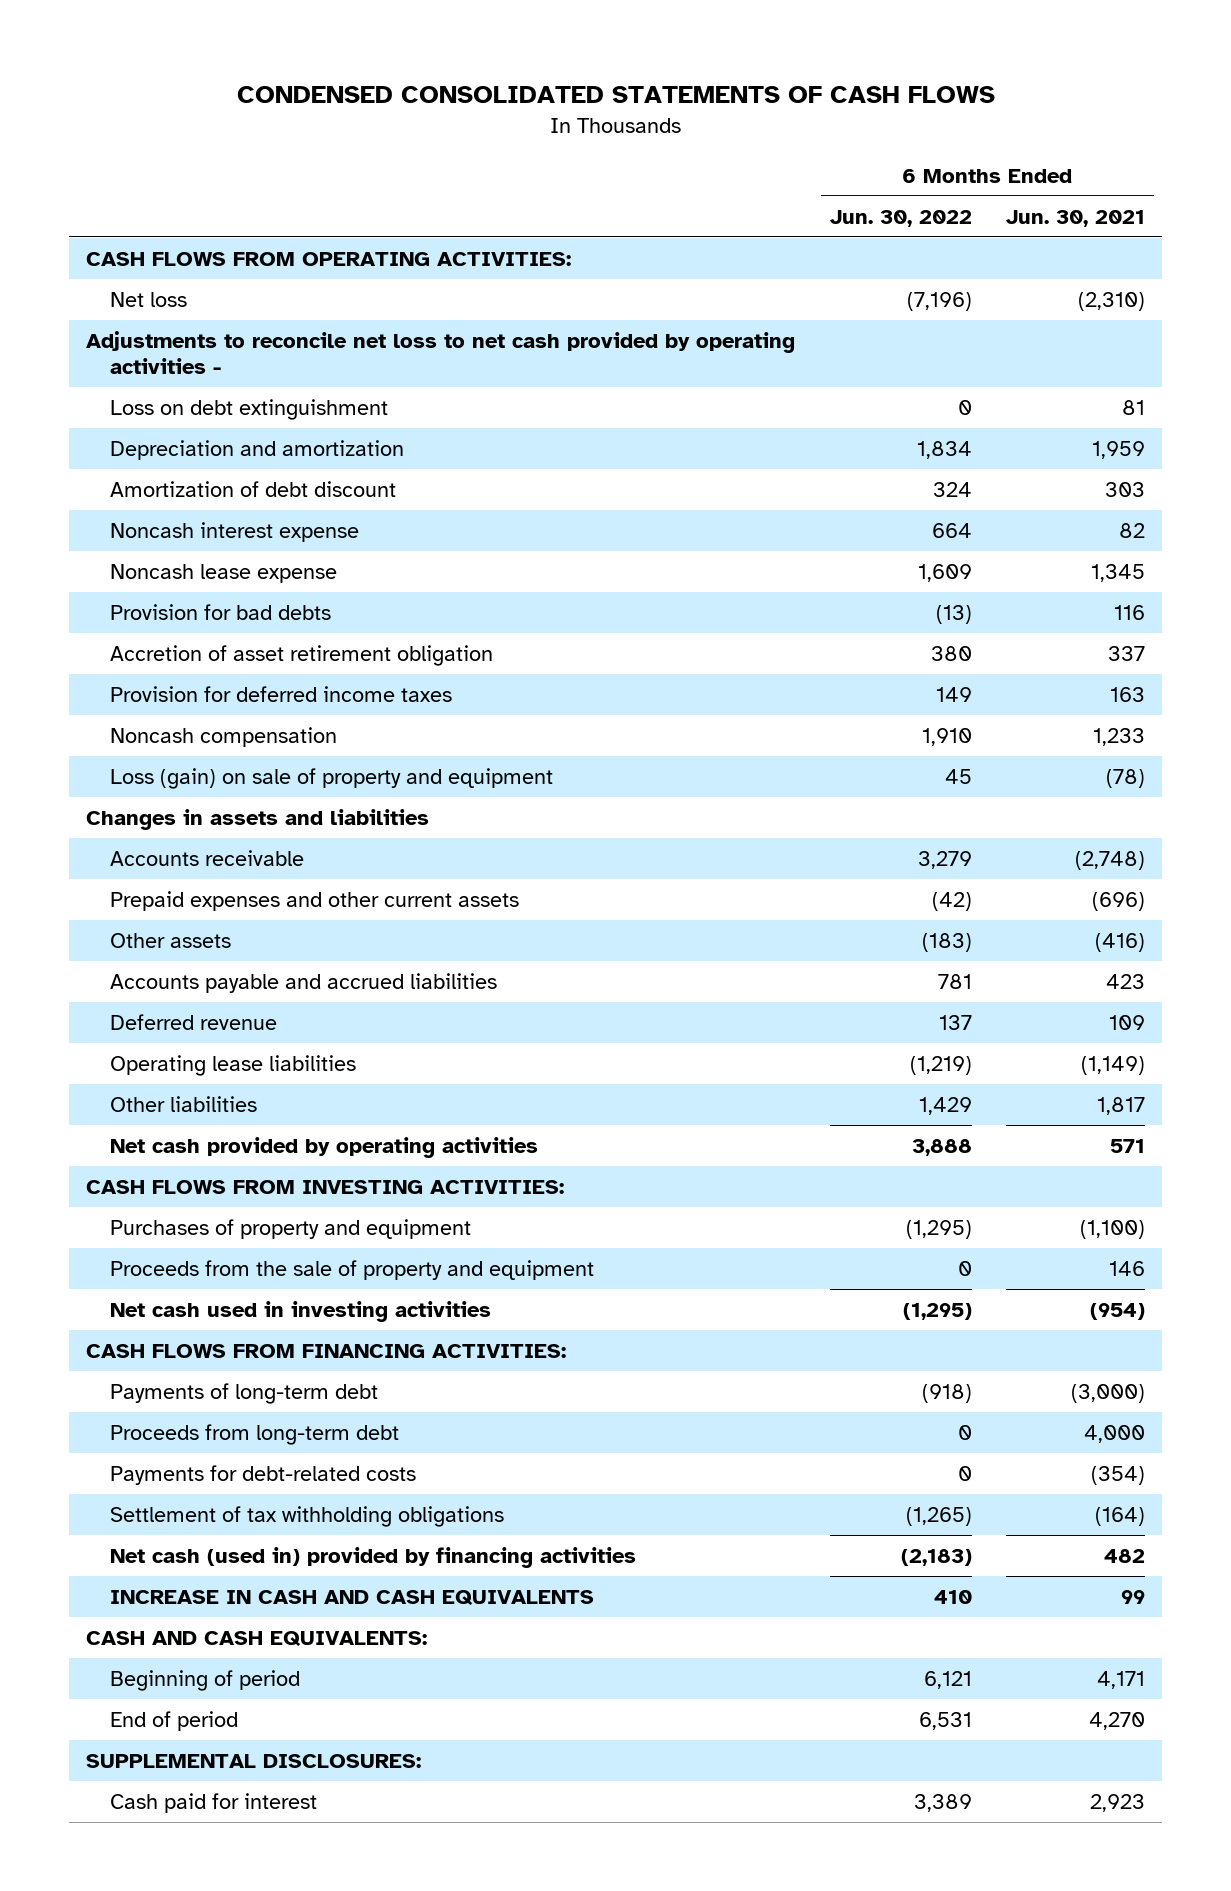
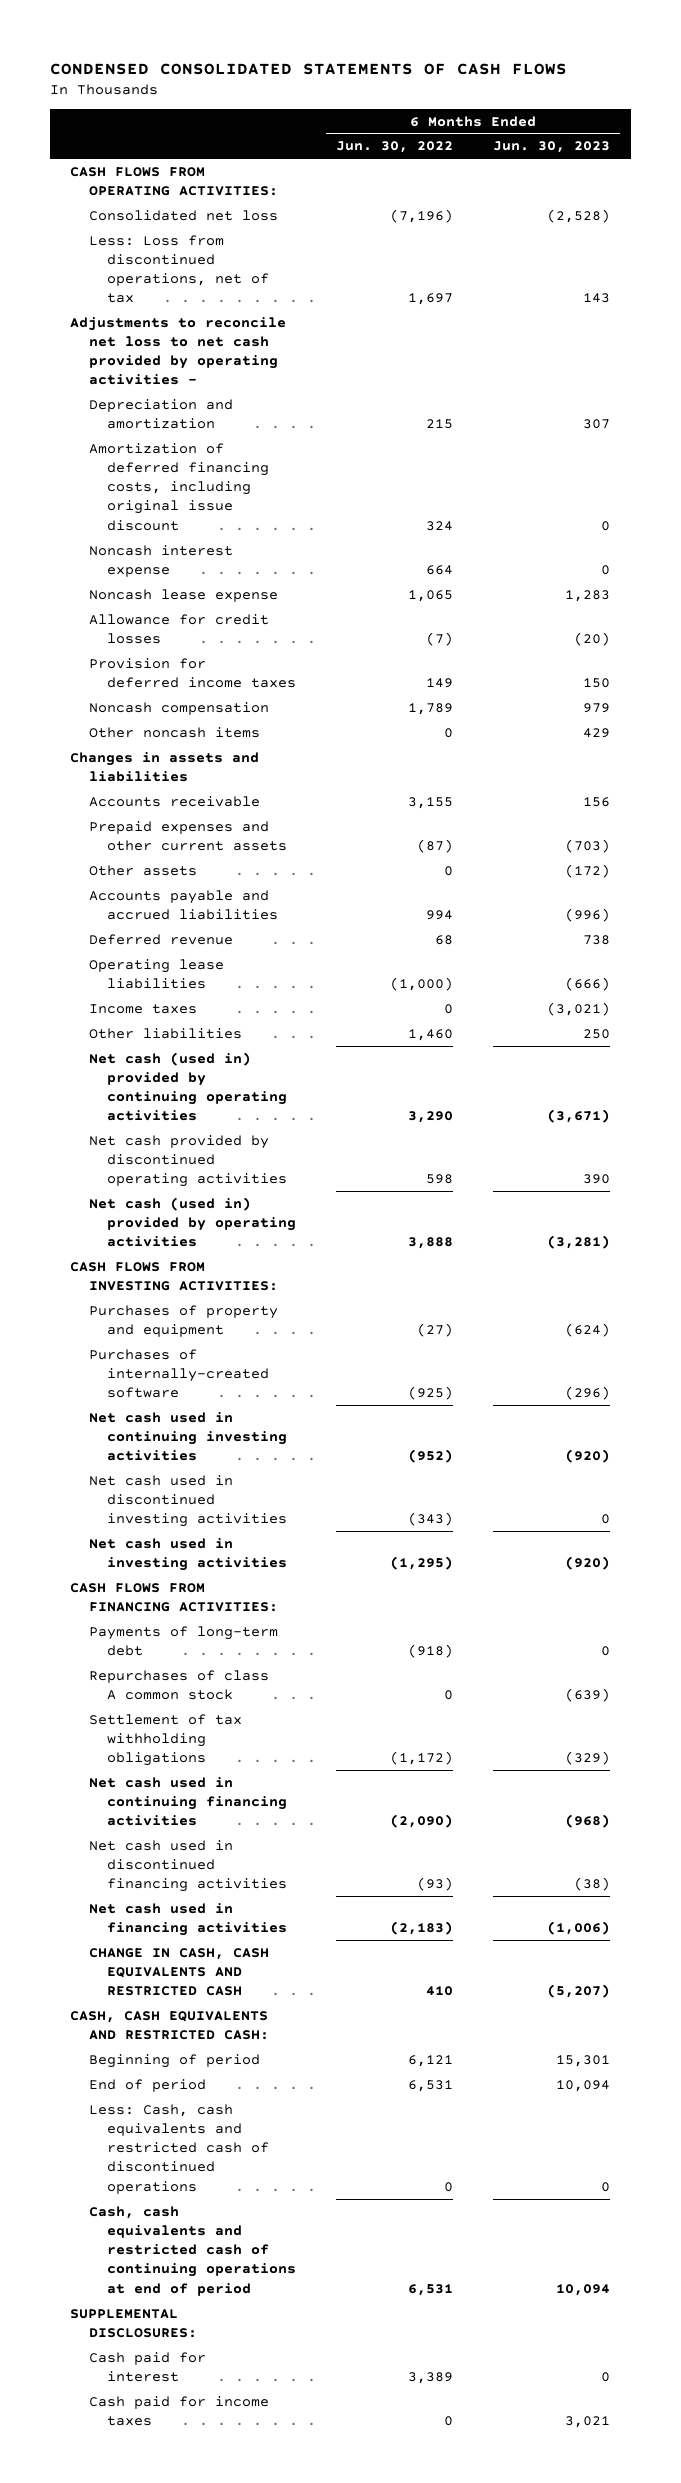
- | 6 Months Ended Jun. 30, 2022 | 6 Months Ended Jun. 30, 2021
+ | 6 Months Ended Jun. 30, 2022 | 6 Months Ended Jun. 30, 2023
- Net loss | (7,196) | (2,310)
+ Consolidated net loss | (7,196) | (2,528)
+ Less: Loss from discontinued operations, net of tax | 1,697 | 143
- Loss on debt extinguishment | 0 | 81
- Depreciation and amortization | 1,834 | 1,959
- Amortization of debt discount | 324 | 303
+ Depreciation and amortization | 215 | 307
+ Amortization of deferred financing costs, including original issue discount | 324 | 0
- Noncash lease expense | 1,609 | 1,345
- Provision for bad debts | (13) | 116
- Accretion of asset retirement obligation | 380 | 337
+ Noncash lease expense | 1,065 | 1,283
+ Allowance for credit losses | (7) | (20)
- Noncash compensation | 1,910 | 1,233
- Loss (gain) on sale of property and equipment | 45 | (78)
+ Noncash compensation | 1,789 | 979
+ Other noncash items | 0 | 429
- Accounts receivable | 3,279 | (2,748)
- Prepaid expenses and other current assets | (42) | (696)
- Other assets | (183) | (416)
- Accounts payable and accrued liabilities | 781 | 423
- Deferred revenue | 137 | 109
- Operating lease liabilities | (1,219) | (1,149)
- Other liabilities | 1,429 | 1,817
- Net cash provided by operating activities | 3,888 | 571
+ Accounts receivable | 3,155 | 156
+ Prepaid expenses and other current assets | (87) | (703)
+ Other assets | 0 | (172)
+ Accounts payable and accrued liabilities | 994 | (996)
+ Deferred revenue | 68 | 738
+ Operating lease liabilities | (1,000) | (666)
+ Income taxes | 0 | (3,021)
+ Other liabilities | 1,460 | 250
+ Net cash (used in) provided by continuing operating activities | 3,290 | (3,671)
+ Net cash provided by discontinued operating activities | 598 | 390
+ Net cash (used in) provided by operating activities | 3,888 | (3,281)
- Purchases of property and equipment | (1,295) | (1,100)
- Proceeds from the sale of property and equipment | 0 | 146
+ Purchases of property and equipment | (27) | (624)
+ Purchases of internally-created software | (925) | (296)
+ Net cash used in continuing investing activities | (952) | (920)
+ Net cash used in discontinued investing activities | (343) | 0
- Proceeds from long-term debt | 0 | 4,000
- Payments for debt-related costs | 0 | (354)
- Settlement of tax withholding obligations | (1,265) | (164)
- Net cash (used in) provided by financing activities | (2,183) | 482
- INCREASE IN CASH AND CASH EQUIVALENTS | 410 | 99
- CASH AND CASH EQUIVALENTS:
+ Repurchases of class A common stock | 0 | (639)
+ Settlement of tax withholding obligations | (1,172) | (329)
+ Net cash used in continuing financing activities | (2,090) | (968)
+ Net cash used in discontinued financing activities | (93) | (38)
+ Net cash used in financing activities | (2,183) | (1,006)
+ CHANGE IN CASH, CASH EQUIVALENTS AND RESTRICTED CASH | 410 | (5,207)
+ CASH, CASH EQUIVALENTS AND RESTRICTED CASH:
+ Less: Cash, cash equivalents and restricted cash of discontinued operations | 0 | 0
+ Cash, cash equivalents and restricted cash of continuing operations at end of period | 6,531 | 10,094
+ Cash paid for income taxes | 0 | 3,021

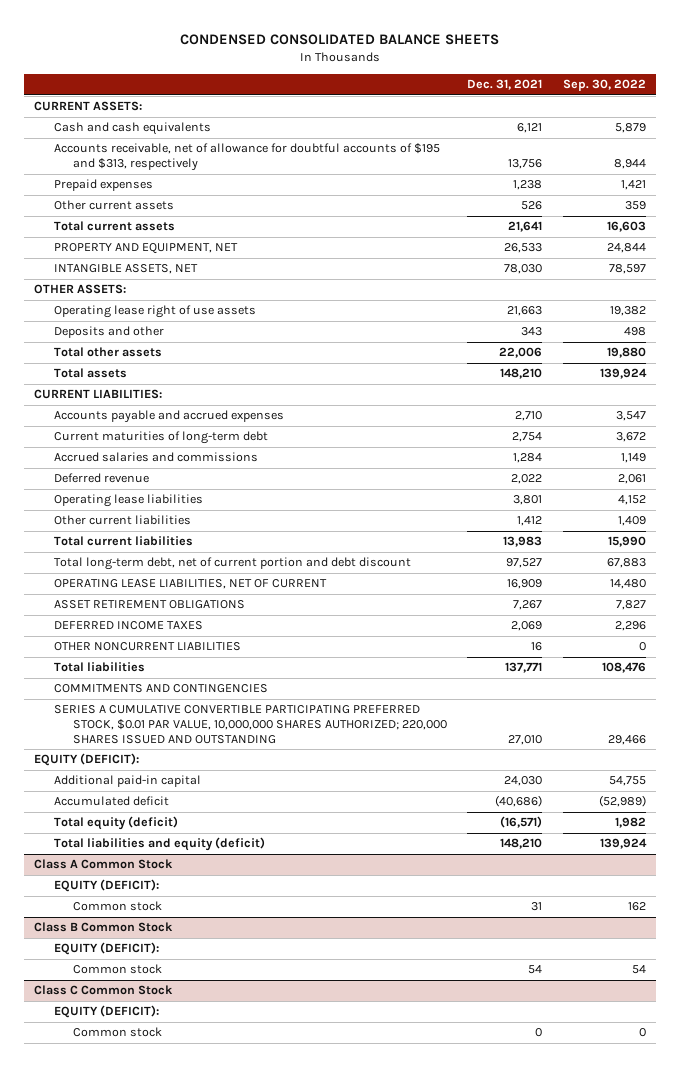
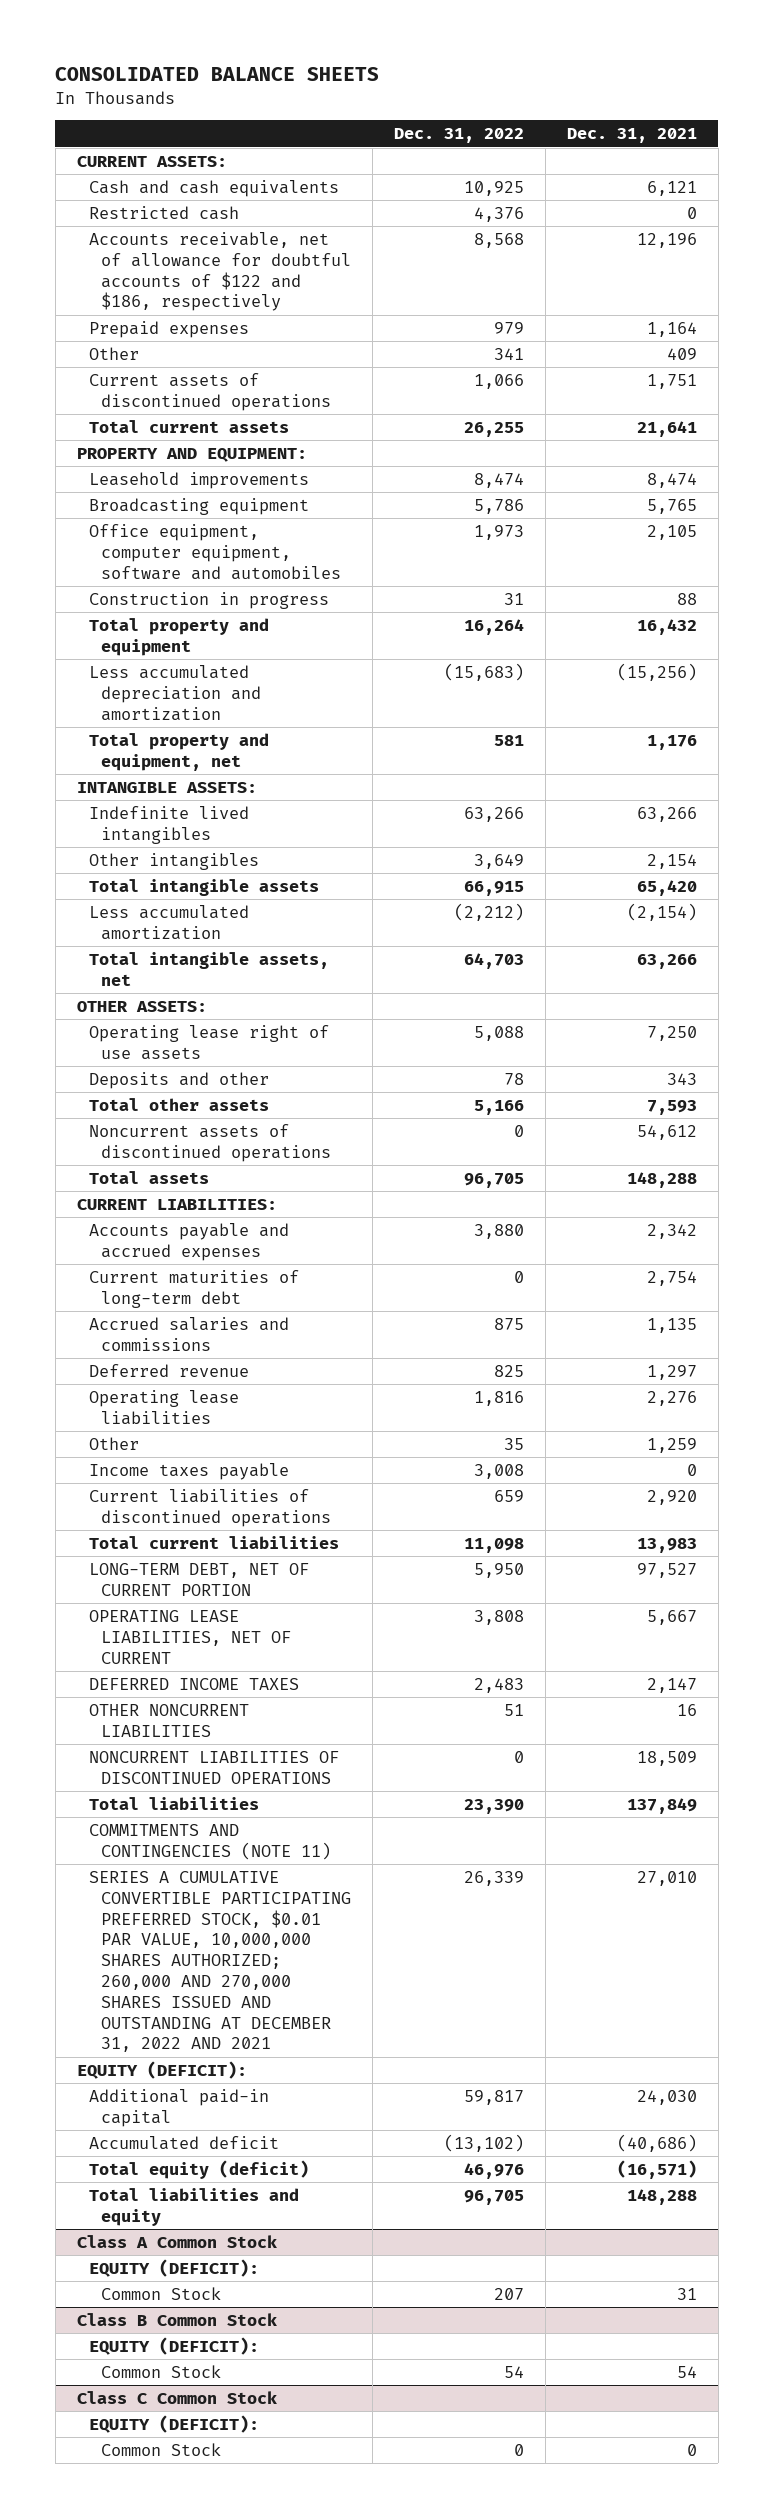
- CONDENSED CONSOLIDATED BALANCE SHEETS
+ CONSOLIDATED BALANCE SHEETS
- | Dec. 31, 2021 | Sep. 30, 2022
+ | Dec. 31, 2022 | Dec. 31, 2021
- Accounts receivable, net of allowance for doubtful accounts of $195 and $313, respectively | 13,756 | 8,944
- Prepaid expenses | 1,238 | 1,421
- Other current assets | 526 | 359
+ Restricted cash | 4,376 | 0
+ Accounts receivable, net of allowance for doubtful accounts of $122 and $186, respectively | 8,568 | 12,196
+ Prepaid expenses | 979 | 1,164
+ Other | 341 | 409
+ Current assets of discontinued operations | 1,066 | 1,751
- PROPERTY AND EQUIPMENT, NET | 26,533 | 24,844
- INTANGIBLE ASSETS, NET | 78,030 | 78,597
+ PROPERTY AND EQUIPMENT:
+ Leasehold improvements | 8,474 | 8,474
+ Broadcasting equipment | 5,786 | 5,765
+ Office equipment, computer equipment, software and automobiles | 1,973 | 2,105
+ Construction in progress | 31 | 88
+ Total property and equipment | 16,264 | 16,432
+ Less accumulated depreciation and amortization | (15,683) | (15,256)
+ Total property and equipment, net | 581 | 1,176
+ INTANGIBLE ASSETS:
+ Indefinite lived intangibles | 63,266 | 63,266
+ Other intangibles | 3,649 | 2,154
+ Total intangible assets | 66,915 | 65,420
+ Less accumulated amortization | (2,212) | (2,154)
+ Total intangible assets, net | 64,703 | 63,266
- Operating lease right of use assets | 21,663 | 19,382
+ Operating lease right of use assets | 5,088 | 7,250
- Total other assets | 22,006 | 19,880
- Total assets | 148,210 | 139,924
+ Total other assets | 5,166 | 7,593
+ Noncurrent assets of discontinued operations | 0 | 54,612
+ Total assets | 96,705 | 148,288
- Accounts payable and accrued expenses | 2,710 | 3,547
+ Accounts payable and accrued expenses | 3,880 | 2,342
- Accrued salaries and commissions | 1,284 | 1,149
- Deferred revenue | 2,022 | 2,061
- Operating lease liabilities | 3,801 | 4,152
- Other current liabilities | 1,412 | 1,409
+ Accrued salaries and commissions | 875 | 1,135
+ Deferred revenue | 825 | 1,297
+ Operating lease liabilities | 1,816 | 2,276
+ Other | 35 | 1,259
+ Income taxes payable | 3,008 | 0
+ Current liabilities of discontinued operations | 659 | 2,920
- Total long-term debt, net of current portion and debt discount | 97,527 | 67,883
- OPERATING LEASE LIABILITIES, NET OF CURRENT | 16,909 | 14,480
- ASSET RETIREMENT OBLIGATIONS | 7,267 | 7,827
- DEFERRED INCOME TAXES | 2,069 | 2,296
+ LONG-TERM DEBT, NET OF CURRENT PORTION | 5,950 | 97,527
+ OPERATING LEASE LIABILITIES, NET OF CURRENT | 3,808 | 5,667
+ DEFERRED INCOME TAXES | 2,483 | 2,147
- Total liabilities | 137,771 | 108,476
- COMMITMENTS AND CONTINGENCIES
- SERIES A CUMULATIVE CONVERTIBLE PARTICIPATING PREFERRED STOCK, $0.01 PAR VALUE, 10,000,000 SHARES AUTHORIZED; 220,000 SHARES ISSUED AND OUTSTANDING | 27,010 | 29,466
+ NONCURRENT LIABILITIES OF DISCONTINUED OPERATIONS | 0 | 18,509
+ Total liabilities | 23,390 | 137,849
+ COMMITMENTS AND CONTINGENCIES (NOTE 11)
+ SERIES A CUMULATIVE CONVERTIBLE PARTICIPATING PREFERRED STOCK, $0.01 PAR VALUE, 10,000,000 SHARES AUTHORIZED; 260,000 AND 270,000 SHARES ISSUED AND OUTSTANDING AT DECEMBER 31, 2022 AND 2021 | 26,339 | 27,010
- Total liabilities and equity (deficit) | 148,210 | 139,924
+ Total liabilities and equity | 96,705 | 148,288
@ Class A Common Stock
- Common stock | 31 | 162
+ Common Stock | 207 | 31
@ Class B Common Stock
- Common stock | 54 | 54
+ Common Stock | 54 | 54
@ Class C Common Stock
- Common stock | 0 | 0
+ Common Stock | 0 | 0

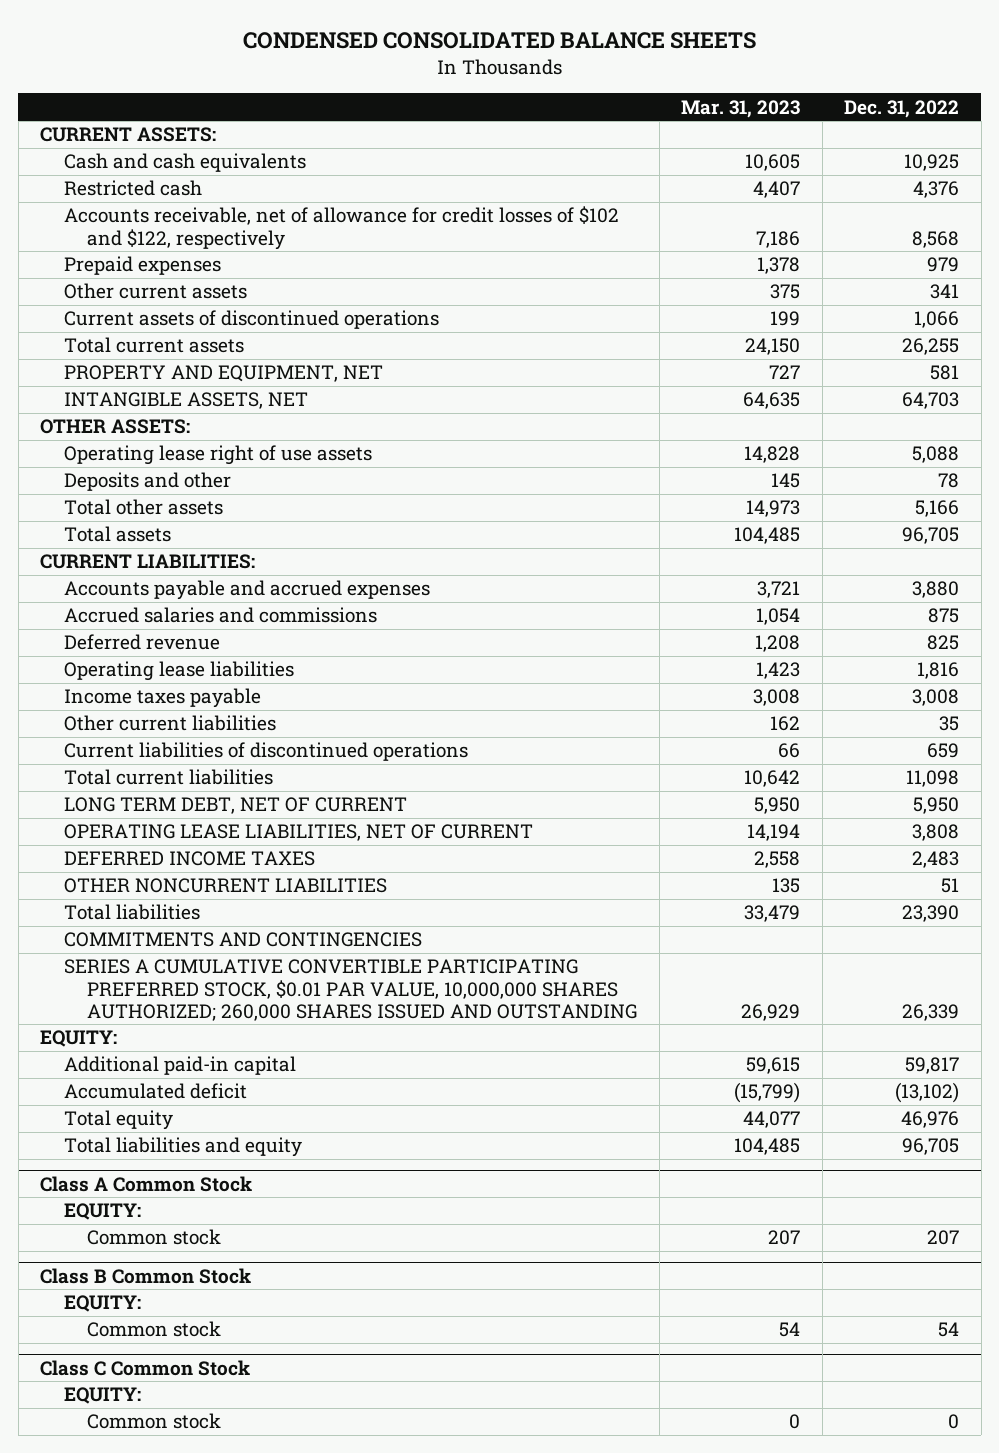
- CONSOLIDATED BALANCE SHEETS
+ CONDENSED CONSOLIDATED BALANCE SHEETS
- | Dec. 31, 2022 | Dec. 31, 2021
+ | Mar. 31, 2023 | Dec. 31, 2022
- Accounts receivable, net of allowance for doubtful accounts of $122 and $186, respectively | 8,568 | 12,196
+ Accounts receivable, net of allowance for credit losses of $102 and $122, respectively | 7,186 | 8,568
- Other | 341 | 409
+ Other current assets | 375 | 341
- PROPERTY AND EQUIPMENT:
- Leasehold improvements | 8,474 | 8,474
- Broadcasting equipment | 5,786 | 5,765
- Office equipment, computer equipment, software and automobiles | 1,973 | 2,105
- Construction in progress | 31 | 88
- Total property and equipment | 16,264 | 16,432
- Less accumulated depreciation and amortization | (15,683) | (15,256)
- Total property and equipment, net | 581 | 1,176
- INTANGIBLE ASSETS:
- Indefinite lived intangibles | 63,266 | 63,266
- Other intangibles | 3,649 | 2,154
- Total intangible assets | 66,915 | 65,420
- Less accumulated amortization | (2,212) | (2,154)
- Total intangible assets, net | 64,703 | 63,266
+ PROPERTY AND EQUIPMENT, NET | 727 | 581
+ INTANGIBLE ASSETS, NET | 64,635 | 64,703
- Noncurrent assets of discontinued operations | 0 | 54,612
- Current maturities of long-term debt | 0 | 2,754
- Other | 35 | 1,259
+ Other current liabilities | 162 | 35
- LONG-TERM DEBT, NET OF CURRENT PORTION | 5,950 | 97,527
+ LONG TERM DEBT, NET OF CURRENT | 5,950 | 5,950
- NONCURRENT LIABILITIES OF DISCONTINUED OPERATIONS | 0 | 18,509
- COMMITMENTS AND CONTINGENCIES (NOTE 11)
- SERIES A CUMULATIVE CONVERTIBLE PARTICIPATING PREFERRED STOCK, $0.01 PAR VALUE, 10,000,000 SHARES AUTHORIZED; 260,000 AND 270,000 SHARES ISSUED AND OUTSTANDING AT DECEMBER 31, 2022 AND 2021 | 26,339 | 27,010
- EQUITY (DEFICIT):
+ COMMITMENTS AND CONTINGENCIES
+ SERIES A CUMULATIVE CONVERTIBLE PARTICIPATING PREFERRED STOCK, $0.01 PAR VALUE, 10,000,000 SHARES AUTHORIZED; 260,000 SHARES ISSUED AND OUTSTANDING | 26,929 | 26,339
+ EQUITY:
- Total equity (deficit) | 46,976 | (16,571)
+ Total equity | 44,077 | 46,976
@ Class A Common Stock
- EQUITY (DEFICIT):
- Common Stock | 207 | 31
+ EQUITY:
+ Common stock | 207 | 207
@ Class B Common Stock
- EQUITY (DEFICIT):
- Common Stock | 54 | 54
+ EQUITY:
+ Common stock | 54 | 54
@ Class C Common Stock
- EQUITY (DEFICIT):
- Common Stock | 0 | 0
+ EQUITY:
+ Common stock | 0 | 0

